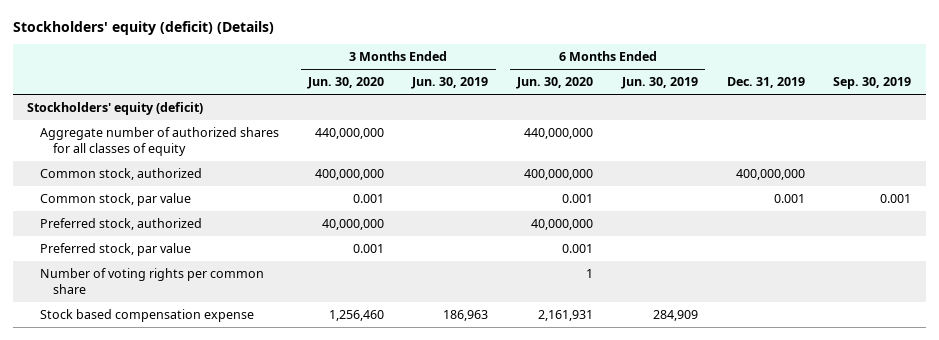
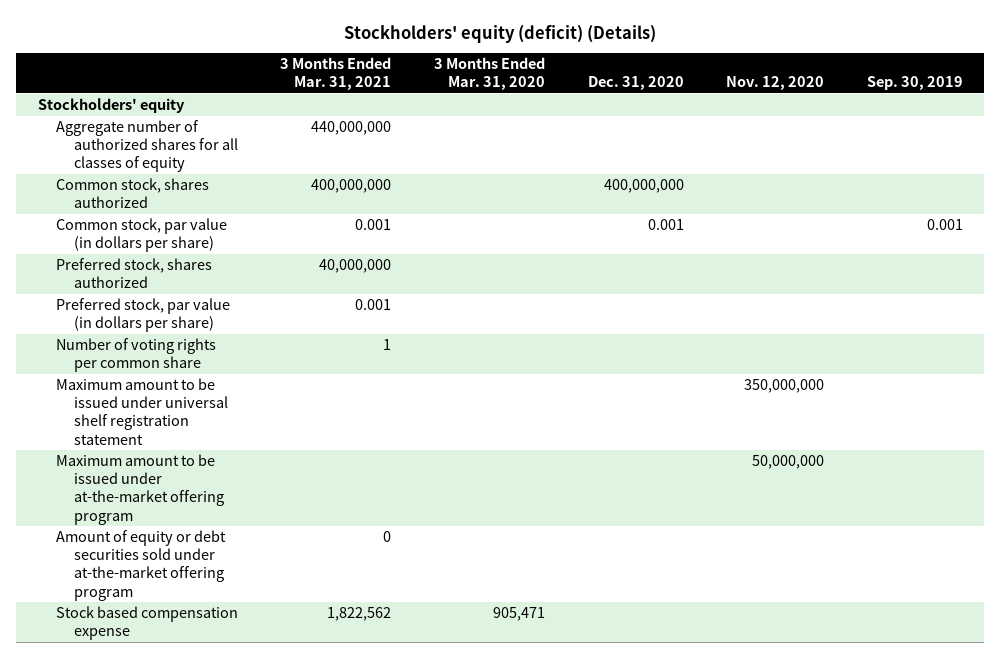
- | 3 Months Ended Jun. 30, 2020 | 3 Months Ended Jun. 30, 2019 | 6 Months Ended Jun. 30, 2020 | 6 Months Ended Jun. 30, 2019 | Dec. 31, 2019 | Sep. 30, 2019
+ | 3 Months Ended Mar. 31, 2021 | 3 Months Ended Mar. 31, 2020 | Dec. 31, 2020 | Nov. 12, 2020 | Sep. 30, 2019
- Stockholders' equity (deficit)
+ Stockholders' equity
- Common stock, authorized | 400,000,000 | | 400,000,000 | | 400,000,000 |
- Common stock, par value | 0.001 | | 0.001 | | 0.001 | 0.001
- Preferred stock, authorized | 40,000,000 | | 40,000,000 | | |
- Preferred stock, par value | 0.001 | | 0.001 | | |
+ Common stock, shares authorized | 400,000,000 | | 400,000,000 | |
+ Common stock, par value (in dollars per share) | 0.001 | | 0.001 | | 0.001
+ Preferred stock, shares authorized | 40,000,000 | | | |
+ Preferred stock, par value (in dollars per share) | 0.001 | | | |
+ Maximum amount to be issued under universal shelf registration statement | | | | 350,000,000 |
+ Maximum amount to be issued under at-the-market offering program | | | | 50,000,000 |
+ Amount of equity or debt securities sold under at-the-market offering program | 0 | | | |

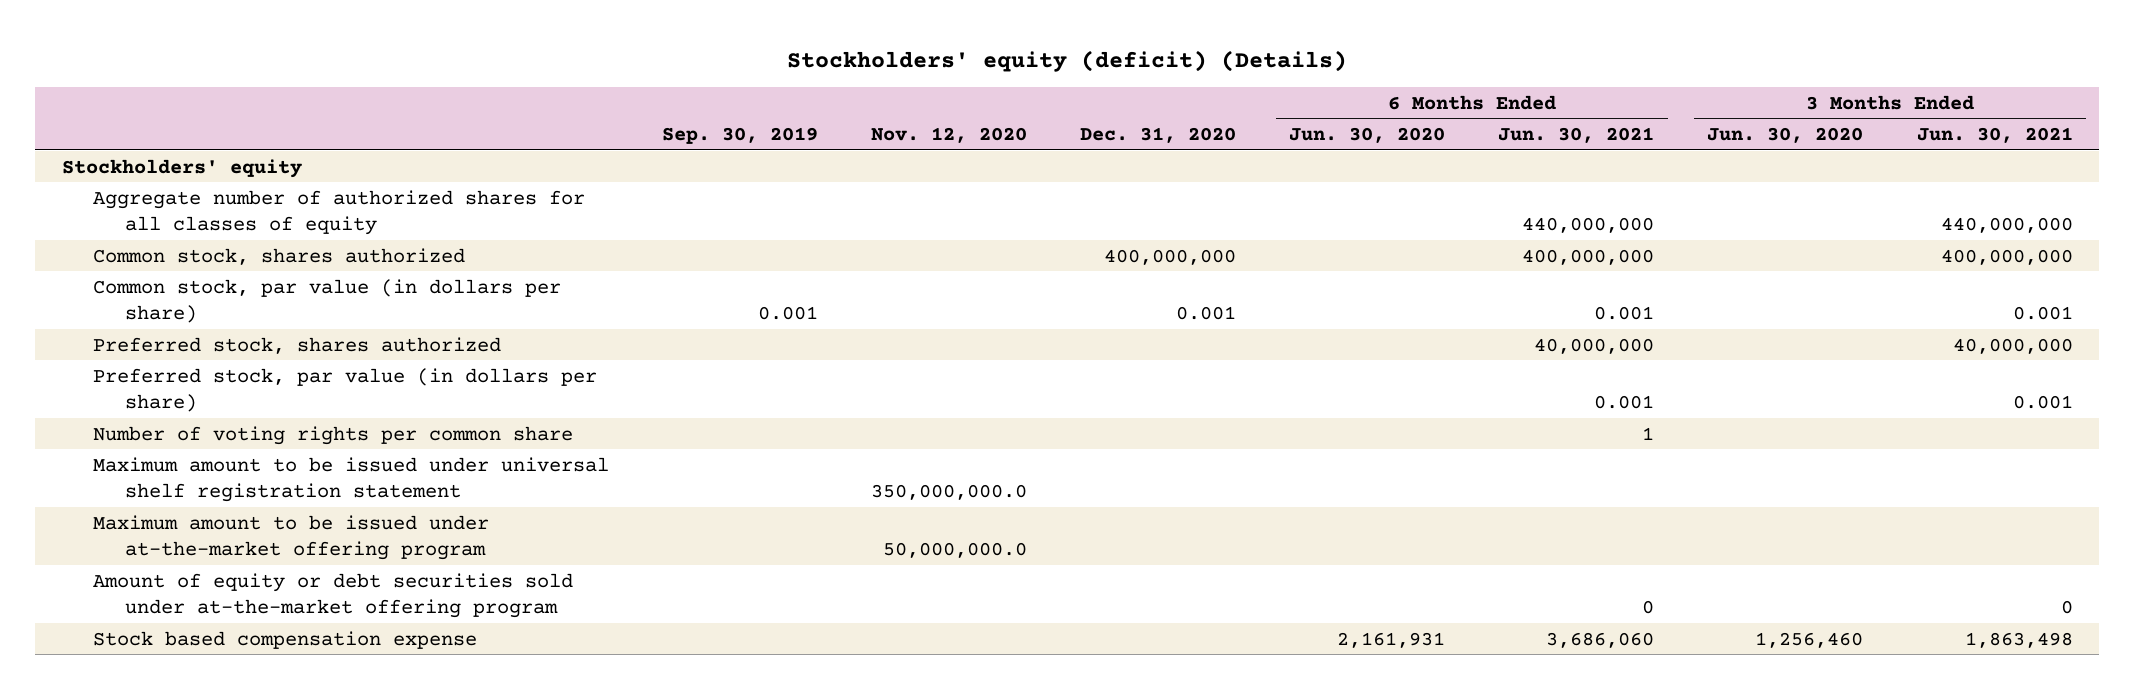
- | 3 Months Ended Mar. 31, 2021 | 3 Months Ended Mar. 31, 2020 | Dec. 31, 2020 | Nov. 12, 2020 | Sep. 30, 2019
+ | Sep. 30, 2019 | Nov. 12, 2020 | Dec. 31, 2020 | 6 Months Ended Jun. 30, 2020 | 6 Months Ended Jun. 30, 2021 | 3 Months Ended Jun. 30, 2020 | 3 Months Ended Jun. 30, 2021
- Maximum amount to be issued under universal shelf registration statement | | | | 350,000,000 |
- Maximum amount to be issued under at-the-market offering program | | | | 50,000,000 |
+ Maximum amount to be issued under universal shelf registration statement | | 350,000,000.0 | | | | |
+ Maximum amount to be issued under at-the-market offering program | | 50,000,000.0 | | | | |

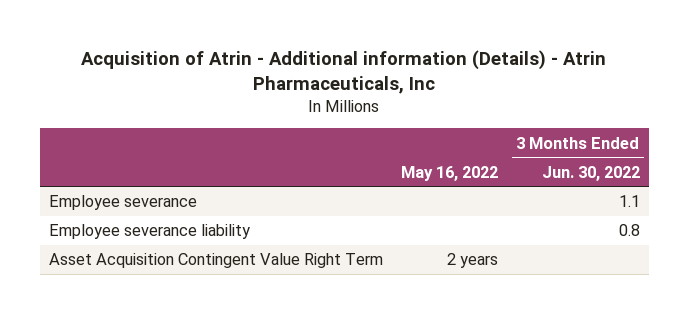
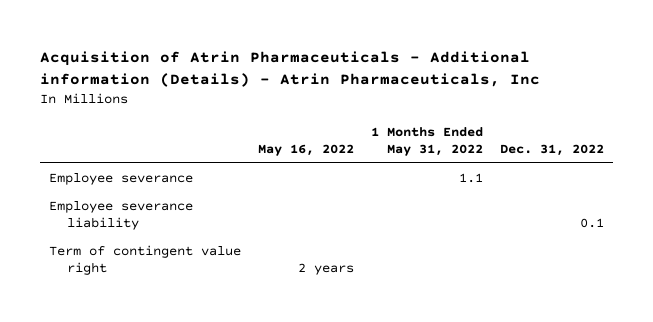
- Acquisition of Atrin - Additional information (Details) - Atrin Pharmaceuticals, Inc
+ Acquisition of Atrin Pharmaceuticals - Additional information (Details) - Atrin Pharmaceuticals, Inc
- | May 16, 2022 | 3 Months Ended Jun. 30, 2022
+ | May 16, 2022 | 1 Months Ended May 31, 2022 | Dec. 31, 2022
- Asset Acquisition Contingent Value Right Term | 2 years |
+ Term of contingent value right | 2 years | |

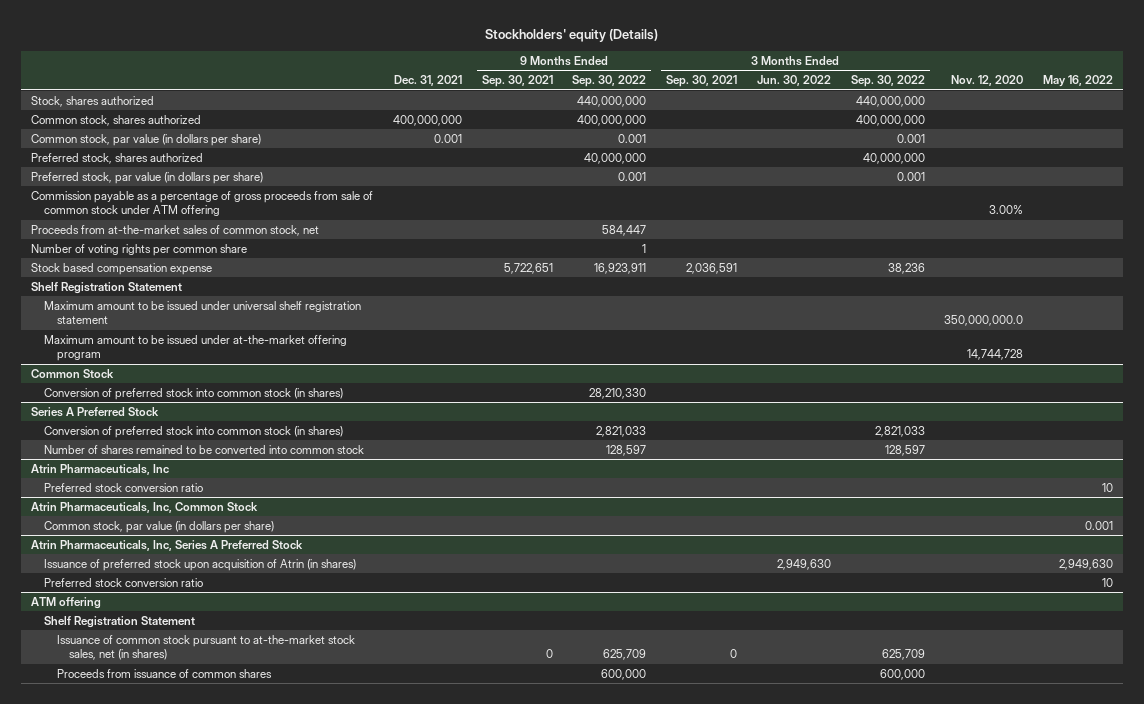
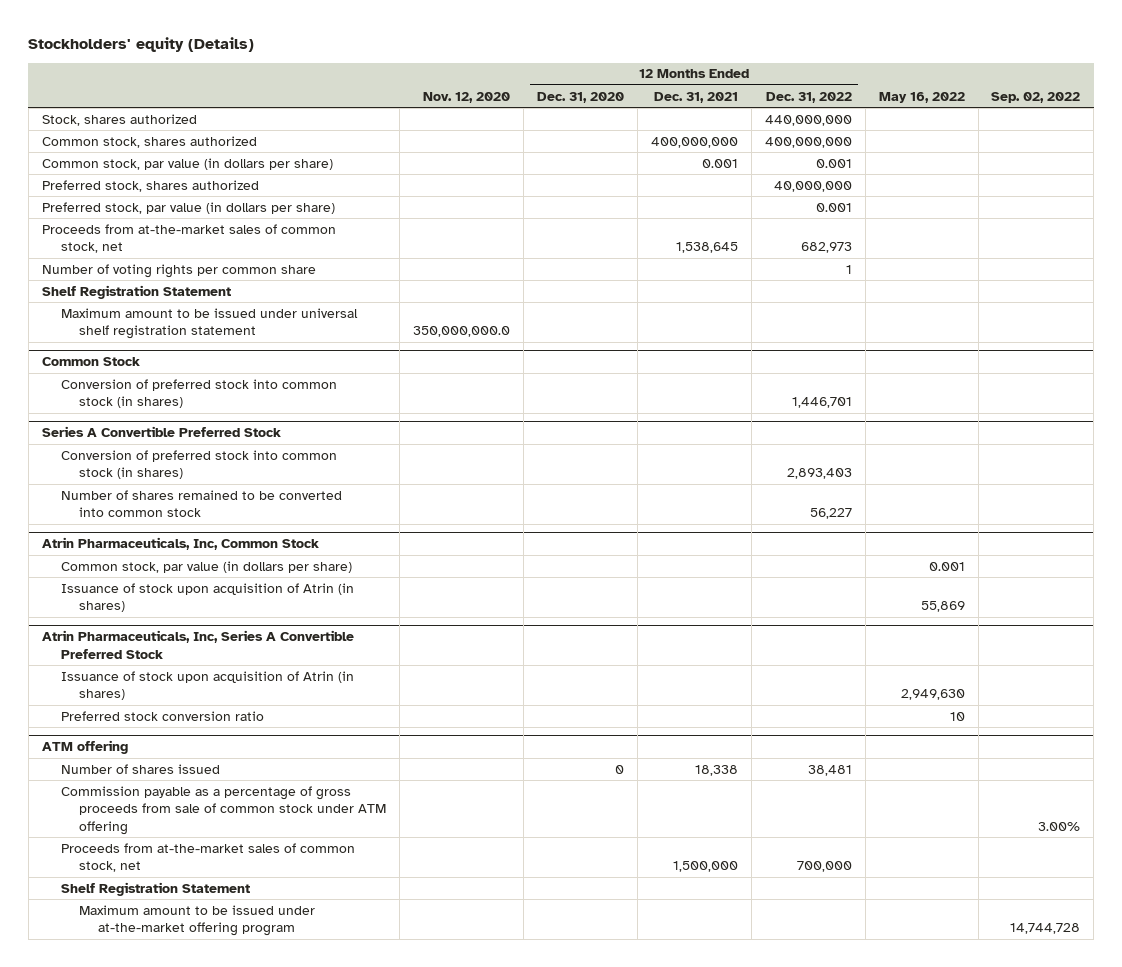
- | Dec. 31, 2021 | 9 Months Ended Sep. 30, 2021 | 9 Months Ended Sep. 30, 2022 | 3 Months Ended Sep. 30, 2021 | 3 Months Ended Jun. 30, 2022 | 3 Months Ended Sep. 30, 2022 | Nov. 12, 2020 | May 16, 2022
+ | Nov. 12, 2020 | 12 Months Ended Dec. 31, 2020 | 12 Months Ended Dec. 31, 2021 | 12 Months Ended Dec. 31, 2022 | May 16, 2022 | Sep. 02, 2022
- Commission payable as a percentage of gross proceeds from sale of common stock under ATM offering | | | | | | | 3.00% |
- Stock based compensation expense | | 5,722,651 | 16,923,911 | 2,036,591 | | 38,236 | |
- Maximum amount to be issued under at-the-market offering program | | | | | | | 14,744,728 |
- Series A Preferred Stock
+ Series A Convertible Preferred Stock
- Atrin Pharmaceuticals, Inc
- Preferred stock conversion ratio | | | | | | | | 10
- Atrin Pharmaceuticals, Inc, Series A Preferred Stock
- Issuance of preferred stock upon acquisition of Atrin (in shares) | | | | | 2,949,630 | | | 2,949,630
@ Atrin Pharmaceuticals, Inc, Common Stock
+ Issuance of stock upon acquisition of Atrin (in shares) | | | | | 55,869 |
+ Atrin Pharmaceuticals, Inc, Series A Convertible Preferred Stock
+ Issuance of stock upon acquisition of Atrin (in shares) | | | | | 2,949,630 |
@ ATM offering
+ Number of shares issued | | 0 | 18,338 | 38,481 | |
+ Commission payable as a percentage of gross proceeds from sale of common stock under ATM offering | | | | | | 3.00%
+ Proceeds from at-the-market sales of common stock, net | | | 1,500,000 | 700,000 | |
- Issuance of common stock pursuant to at-the-market stock sales, net (in shares) | | 0 | 625,709 | 0 | | 625,709 | |
- Proceeds from issuance of common shares | | | 600,000 | | | 600,000 | |
+ Maximum amount to be issued under at-the-market offering program | | | | | | 14,744,728

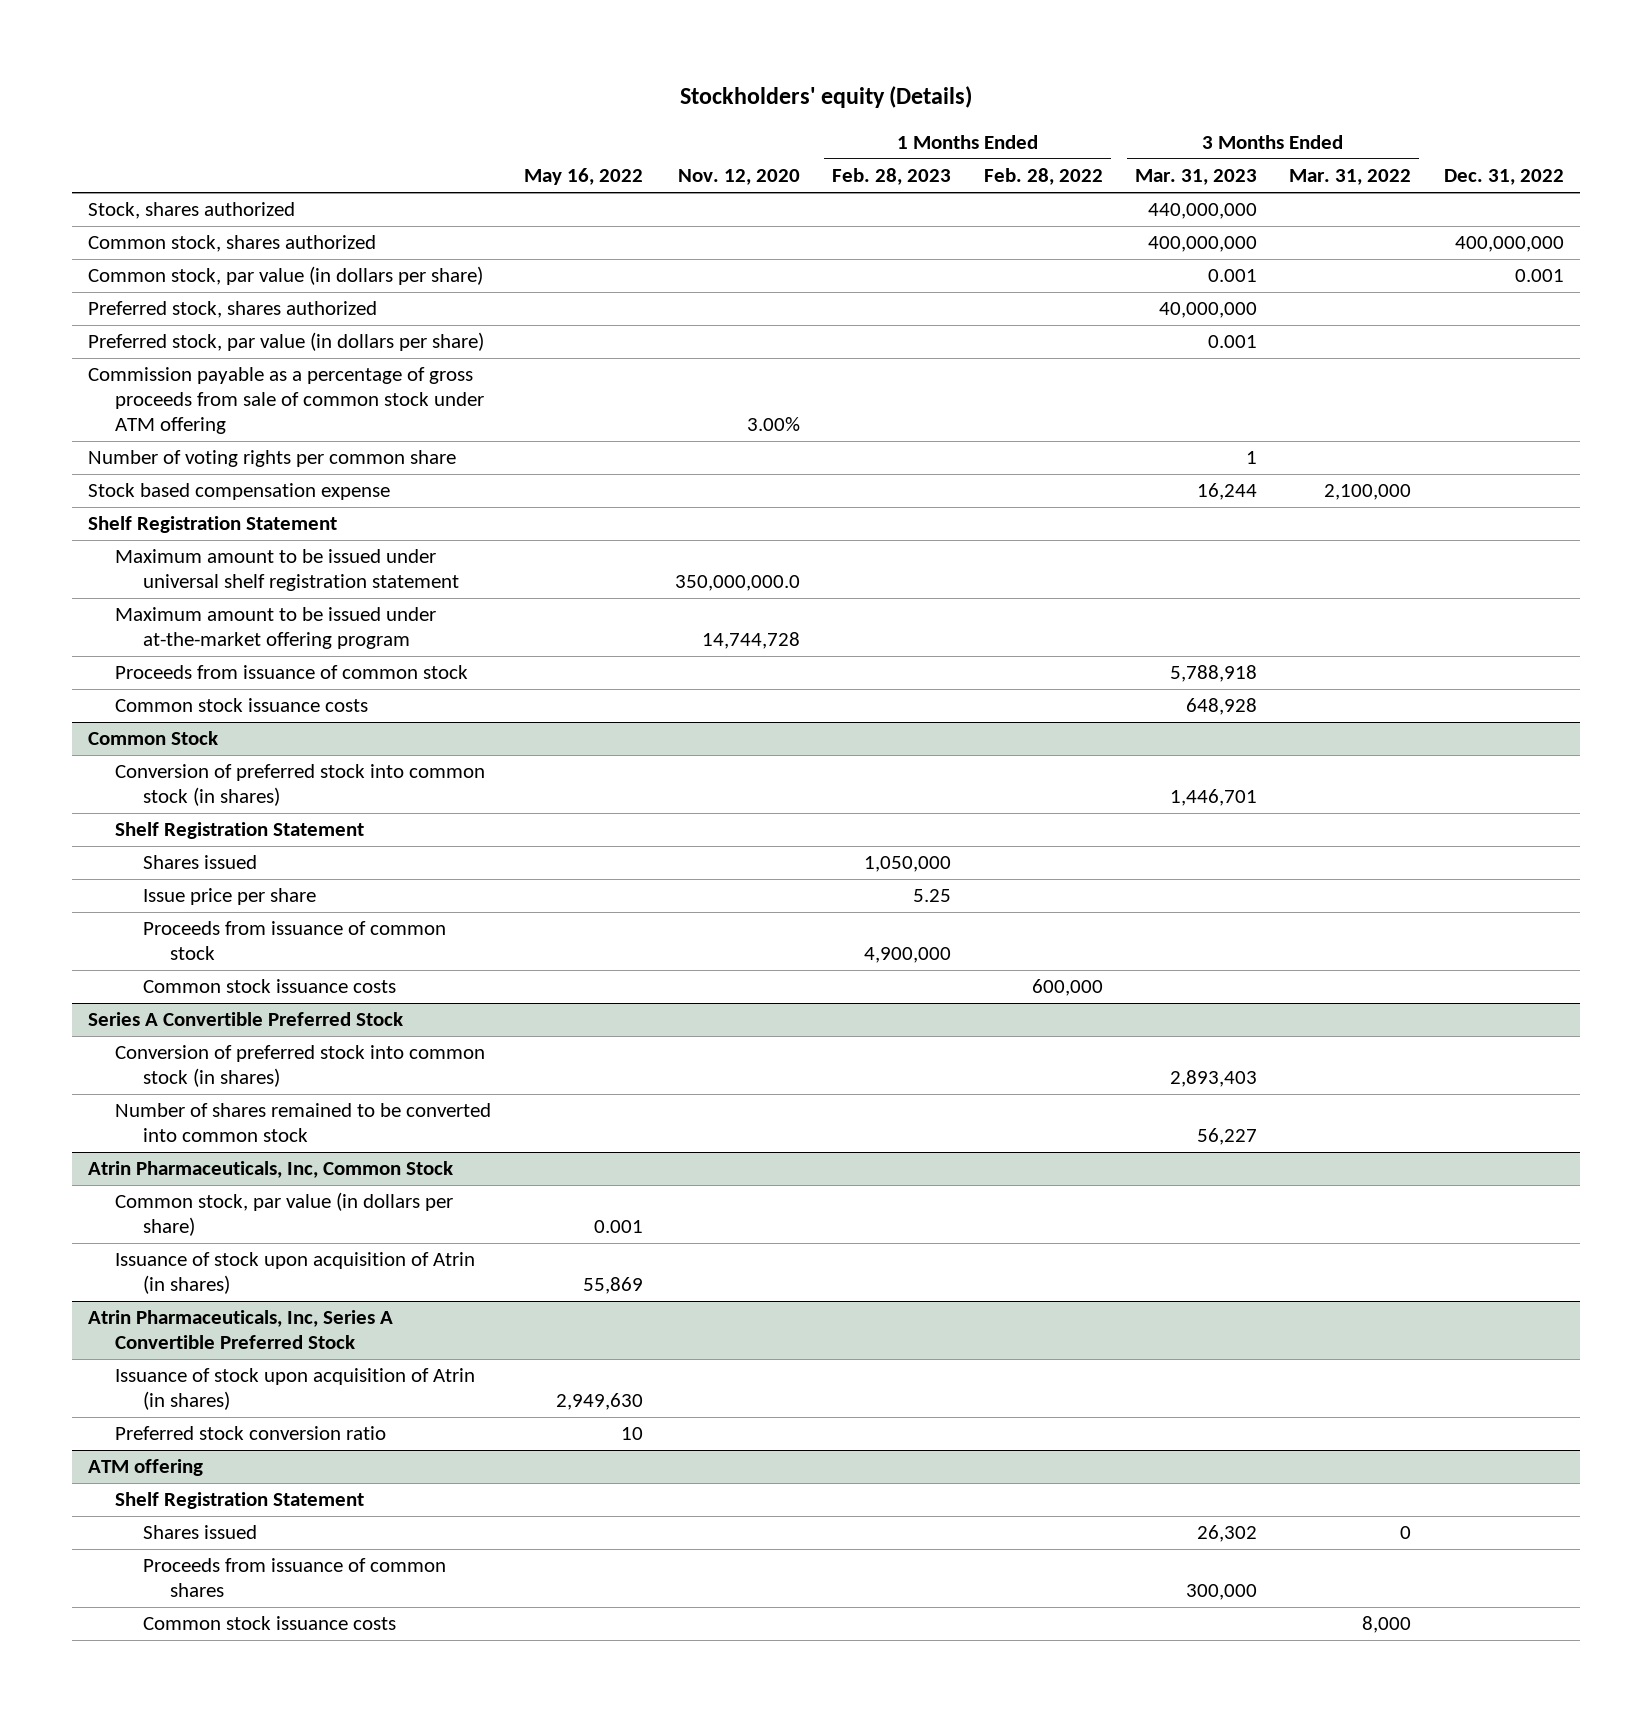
- | Nov. 12, 2020 | 12 Months Ended Dec. 31, 2020 | 12 Months Ended Dec. 31, 2021 | 12 Months Ended Dec. 31, 2022 | May 16, 2022 | Sep. 02, 2022
+ | May 16, 2022 | Nov. 12, 2020 | 1 Months Ended Feb. 28, 2023 | 1 Months Ended Feb. 28, 2022 | 3 Months Ended Mar. 31, 2023 | 3 Months Ended Mar. 31, 2022 | Dec. 31, 2022
- Proceeds from at-the-market sales of common stock, net | | | 1,538,645 | 682,973 | |
+ Commission payable as a percentage of gross proceeds from sale of common stock under ATM offering | | 3.00% | | | | |
+ Stock based compensation expense | | | | | 16,244 | 2,100,000 |
+ Maximum amount to be issued under at-the-market offering program | | 14,744,728 | | | | |
+ Proceeds from issuance of common stock | | | | | 5,788,918 | |
+ Common stock issuance costs | | | | | 648,928 | |
@ Common Stock
+ Shelf Registration Statement
+ Shares issued | | | 1,050,000 | | | |
+ Issue price per share | | | 5.25 | | | |
+ Proceeds from issuance of common stock | | | 4,900,000 | | | |
+ Common stock issuance costs | | | | 600,000 | | |
@ ATM offering
- Number of shares issued | | 0 | 18,338 | 38,481 | |
- Commission payable as a percentage of gross proceeds from sale of common stock under ATM offering | | | | | | 3.00%
- Proceeds from at-the-market sales of common stock, net | | | 1,500,000 | 700,000 | |
- Maximum amount to be issued under at-the-market offering program | | | | | | 14,744,728
+ Shares issued | | | | | 26,302 | 0 |
+ Proceeds from issuance of common shares | | | | | 300,000 | |
+ Common stock issuance costs | | | | | | 8,000 |

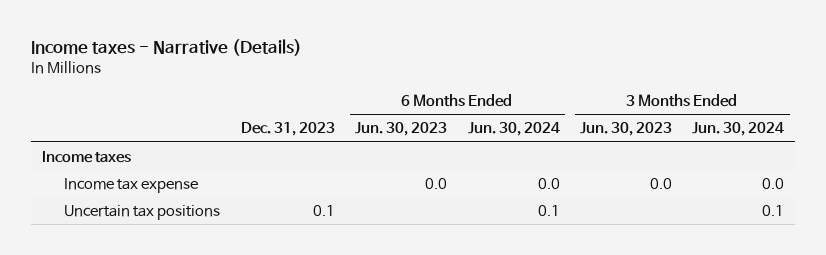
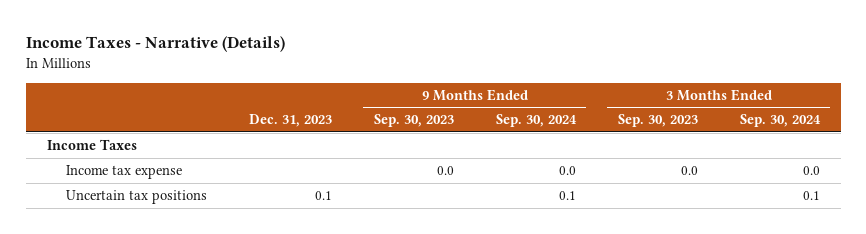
- Income taxes - Narrative (Details)
+ Income Taxes - Narrative (Details)
- | Dec. 31, 2023 | 6 Months Ended Jun. 30, 2023 | 6 Months Ended Jun. 30, 2024 | 3 Months Ended Jun. 30, 2023 | 3 Months Ended Jun. 30, 2024
+ | Dec. 31, 2023 | 9 Months Ended Sep. 30, 2023 | 9 Months Ended Sep. 30, 2024 | 3 Months Ended Sep. 30, 2023 | 3 Months Ended Sep. 30, 2024
- Income taxes
+ Income Taxes

